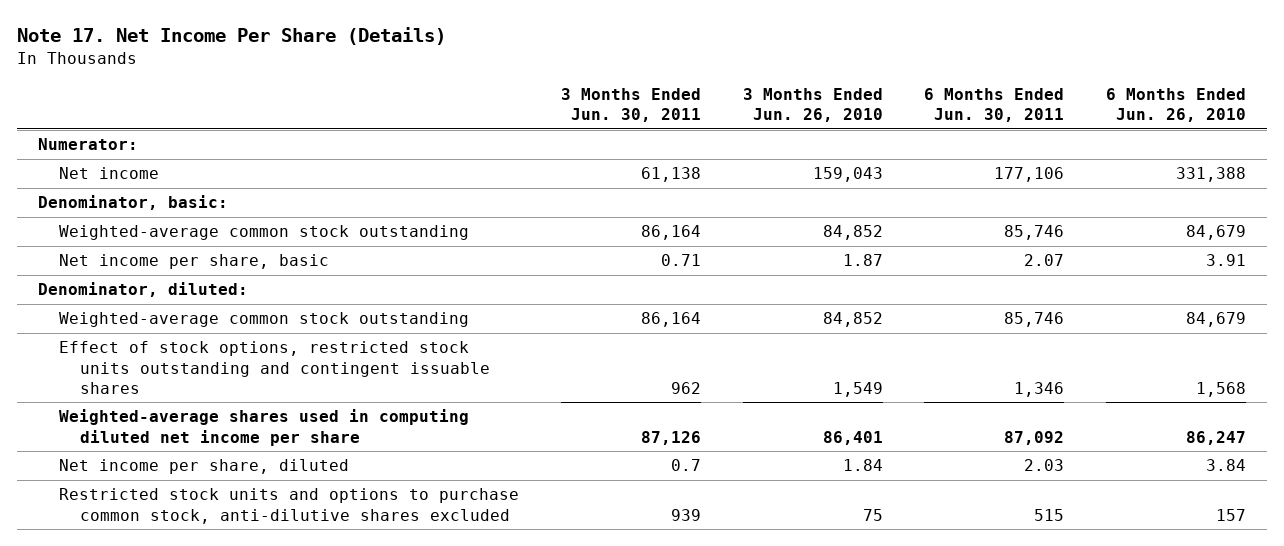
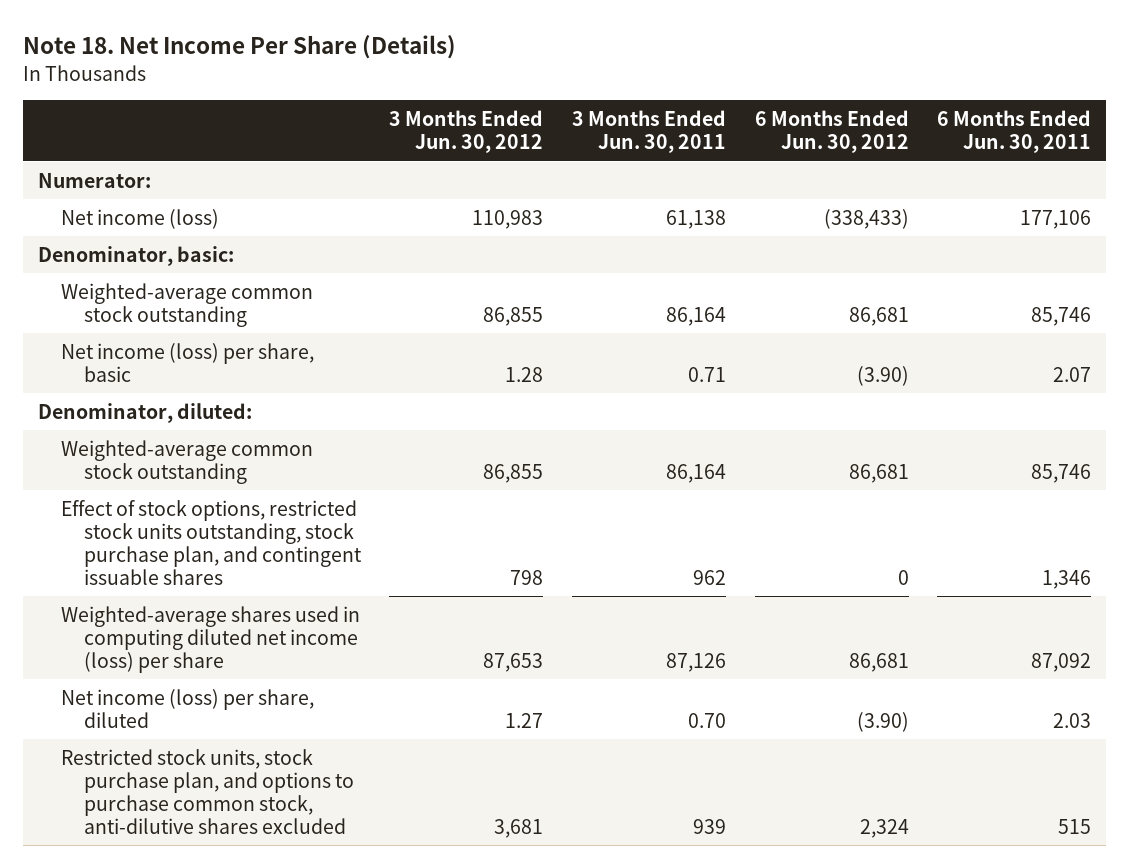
- Note 17. Net Income Per Share (Details)
+ Note 18. Net Income Per Share (Details)
- | 3 Months Ended Jun. 30, 2011 | 3 Months Ended Jun. 26, 2010 | 6 Months Ended Jun. 30, 2011 | 6 Months Ended Jun. 26, 2010
+ | 3 Months Ended Jun. 30, 2012 | 3 Months Ended Jun. 30, 2011 | 6 Months Ended Jun. 30, 2012 | 6 Months Ended Jun. 30, 2011
- Net income | 61,138 | 159,043 | 177,106 | 331,388
+ Net income (loss) | 110,983 | 61,138 | (338,433) | 177,106
- Net income per share, basic | 0.71 | 1.87 | 2.07 | 3.91
+ Net income (loss) per share, basic | 1.28 | 0.71 | (3.90) | 2.07
- Effect of stock options, restricted stock units outstanding and contingent issuable shares | 962 | 1,549 | 1,346 | 1,568
- Weighted-average shares used in computing diluted net income per share | 87,126 | 86,401 | 87,092 | 86,247
- Net income per share, diluted | 0.7 | 1.84 | 2.03 | 3.84
- Restricted stock units and options to purchase common stock, anti-dilutive shares excluded | 939 | 75 | 515 | 157
+ Effect of stock options, restricted stock units outstanding, stock purchase plan, and contingent issuable shares | 798 | 962 | 0 | 1,346
+ Weighted-average shares used in computing diluted net income (loss) per share | 87,653 | 87,126 | 86,681 | 87,092
+ Net income (loss) per share, diluted | 1.27 | 0.70 | (3.90) | 2.03
+ Restricted stock units, stock purchase plan, and options to purchase common stock, anti-dilutive shares excluded | 3,681 | 939 | 2,324 | 515

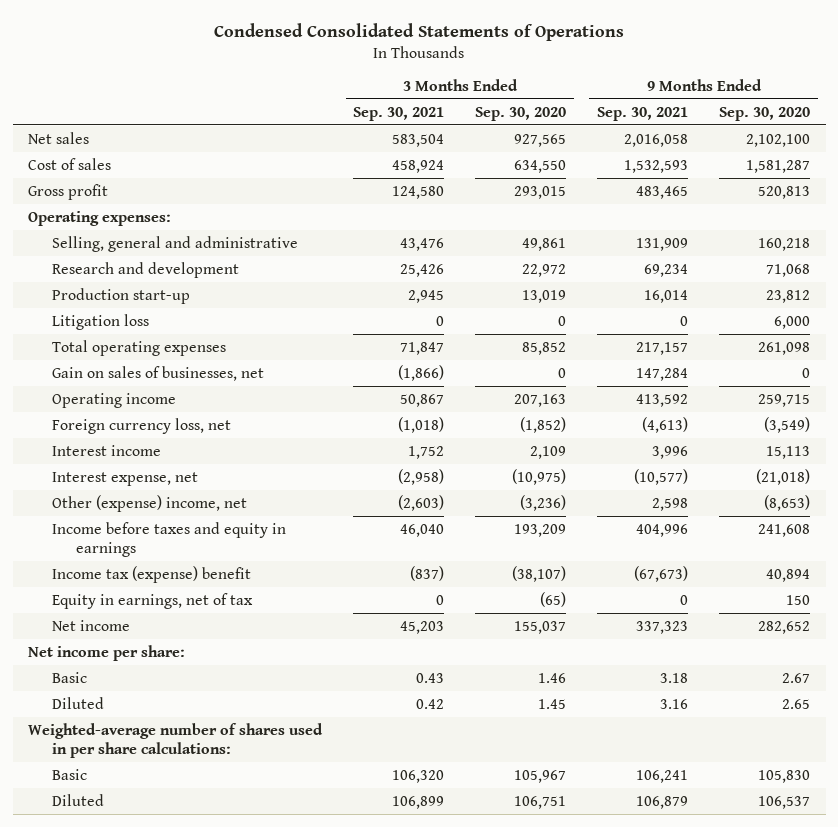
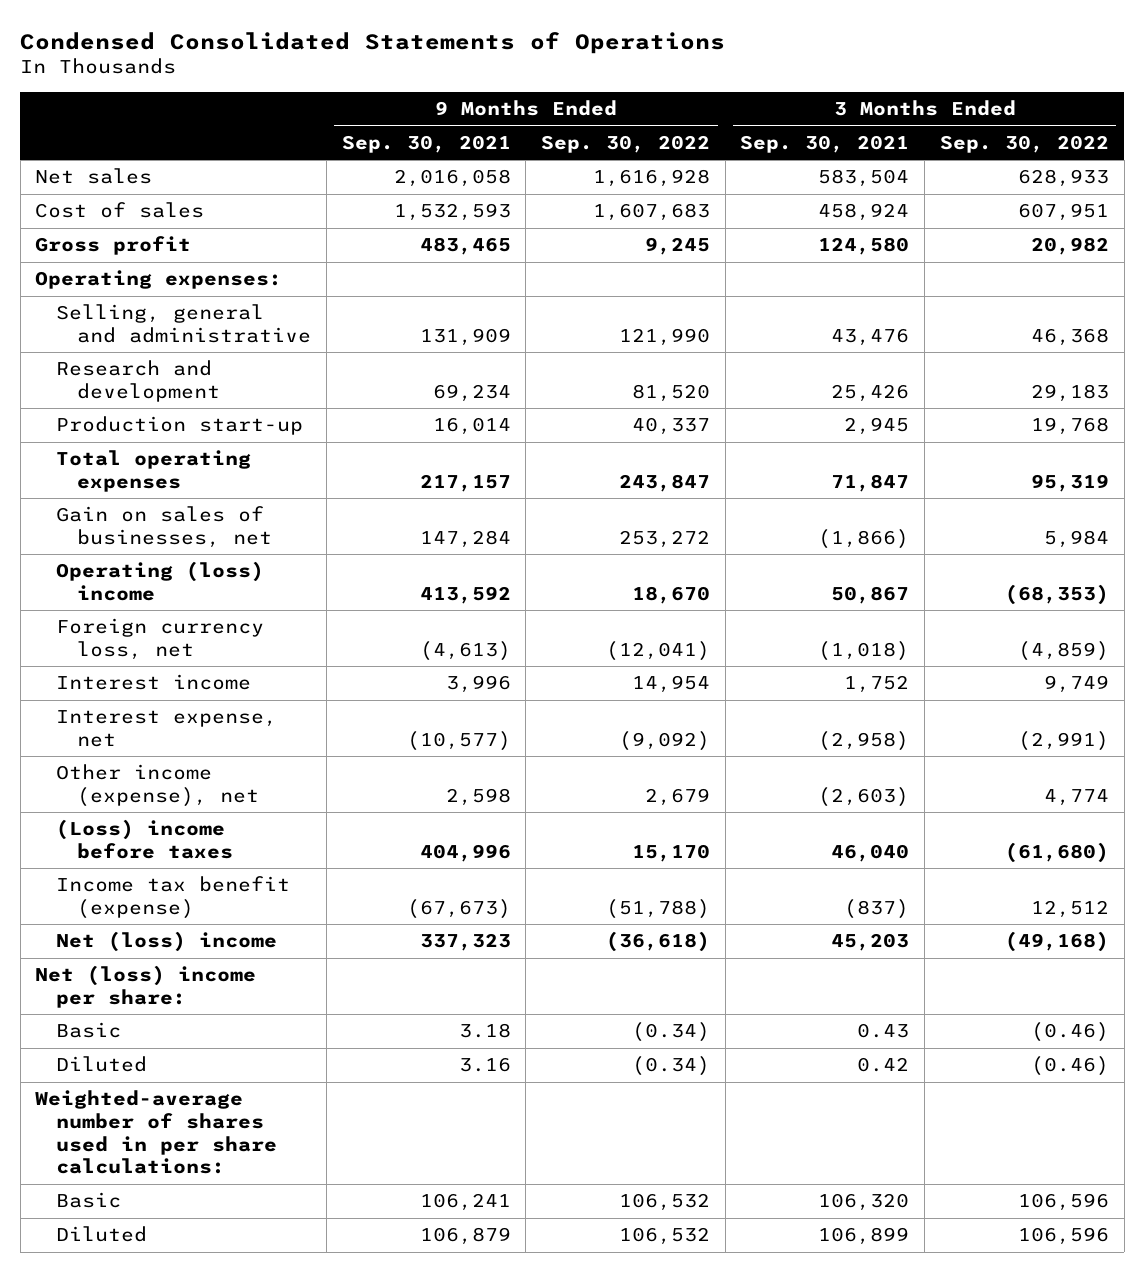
- | 3 Months Ended Sep. 30, 2021 | 3 Months Ended Sep. 30, 2020 | 9 Months Ended Sep. 30, 2021 | 9 Months Ended Sep. 30, 2020
+ | 9 Months Ended Sep. 30, 2021 | 9 Months Ended Sep. 30, 2022 | 3 Months Ended Sep. 30, 2021 | 3 Months Ended Sep. 30, 2022
- Litigation loss | 0 | 0 | 0 | 6,000
- Operating income | 50,867 | 207,163 | 413,592 | 259,715
+ Operating (loss) income | 413,592 | 18,670 | 50,867 | (68,353)
- Other (expense) income, net | (2,603) | (3,236) | 2,598 | (8,653)
- Income before taxes and equity in earnings | 46,040 | 193,209 | 404,996 | 241,608
- Income tax (expense) benefit | (837) | (38,107) | (67,673) | 40,894
- Equity in earnings, net of tax | 0 | (65) | 0 | 150
- Net income | 45,203 | 155,037 | 337,323 | 282,652
- Net income per share:
+ Other income (expense), net | 2,598 | 2,679 | (2,603) | 4,774
+ (Loss) income before taxes | 404,996 | 15,170 | 46,040 | (61,680)
+ Income tax benefit (expense) | (67,673) | (51,788) | (837) | 12,512
+ Net (loss) income | 337,323 | (36,618) | 45,203 | (49,168)
+ Net (loss) income per share:

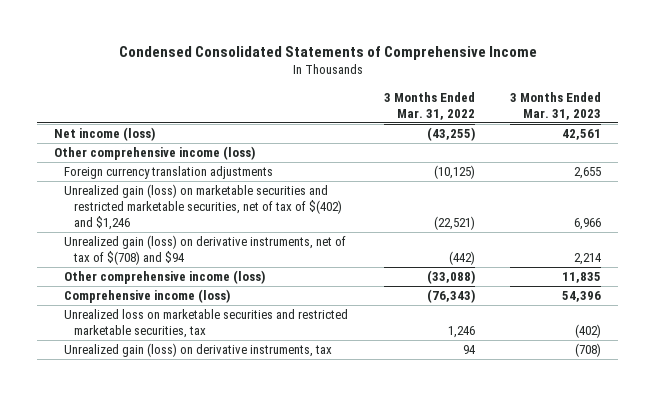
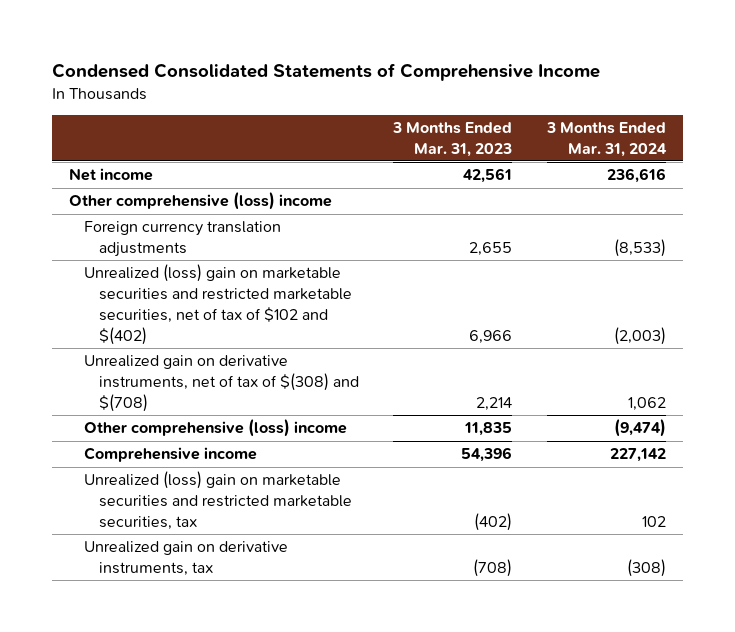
- | 3 Months Ended Mar. 31, 2022 | 3 Months Ended Mar. 31, 2023
+ | 3 Months Ended Mar. 31, 2023 | 3 Months Ended Mar. 31, 2024
- Net income (loss) | (43,255) | 42,561
- Other comprehensive income (loss)
+ Net income | 42,561 | 236,616
+ Other comprehensive (loss) income
- Unrealized gain (loss) on marketable securities and restricted marketable securities, net of tax of $(402) and $1,246 | (22,521) | 6,966
- Unrealized gain (loss) on derivative instruments, net of tax of $(708) and $94 | (442) | 2,214
- Other comprehensive income (loss) | (33,088) | 11,835
- Comprehensive income (loss) | (76,343) | 54,396
- Unrealized loss on marketable securities and restricted marketable securities, tax | 1,246 | (402)
- Unrealized gain (loss) on derivative instruments, tax | 94 | (708)
+ Unrealized (loss) gain on marketable securities and restricted marketable securities, net of tax of $102 and $(402) | 6,966 | (2,003)
+ Unrealized gain on derivative instruments, net of tax of $(308) and $(708) | 2,214 | 1,062
+ Other comprehensive (loss) income | 11,835 | (9,474)
+ Comprehensive income | 54,396 | 227,142
+ Unrealized (loss) gain on marketable securities and restricted marketable securities, tax | (402) | 102
+ Unrealized gain on derivative instruments, tax | (708) | (308)

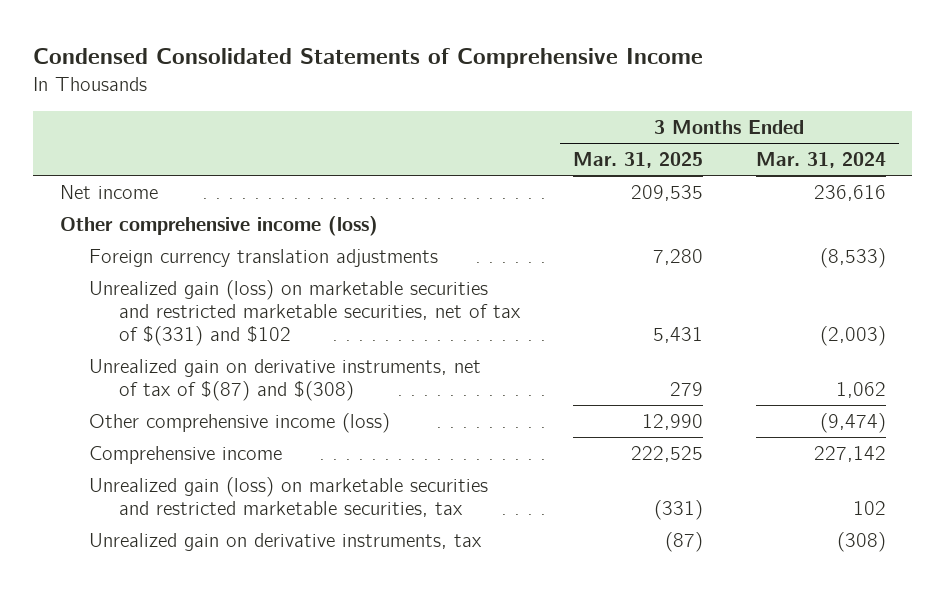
- | 3 Months Ended Mar. 31, 2023 | 3 Months Ended Mar. 31, 2024
+ | 3 Months Ended Mar. 31, 2025 | 3 Months Ended Mar. 31, 2024
- Other comprehensive (loss) income
+ Other comprehensive income (loss)
- Unrealized (loss) gain on marketable securities and restricted marketable securities, net of tax of $102 and $(402) | 6,966 | (2,003)
- Unrealized gain on derivative instruments, net of tax of $(308) and $(708) | 2,214 | 1,062
- Other comprehensive (loss) income | 11,835 | (9,474)
+ Unrealized gain (loss) on marketable securities and restricted marketable securities, net of tax of $(331) and $102 | 5,431 | (2,003)
+ Unrealized gain on derivative instruments, net of tax of $(87) and $(308) | 279 | 1,062
+ Other comprehensive income (loss) | 12,990 | (9,474)
- Unrealized (loss) gain on marketable securities and restricted marketable securities, tax | (402) | 102
+ Unrealized gain (loss) on marketable securities and restricted marketable securities, tax | (331) | 102

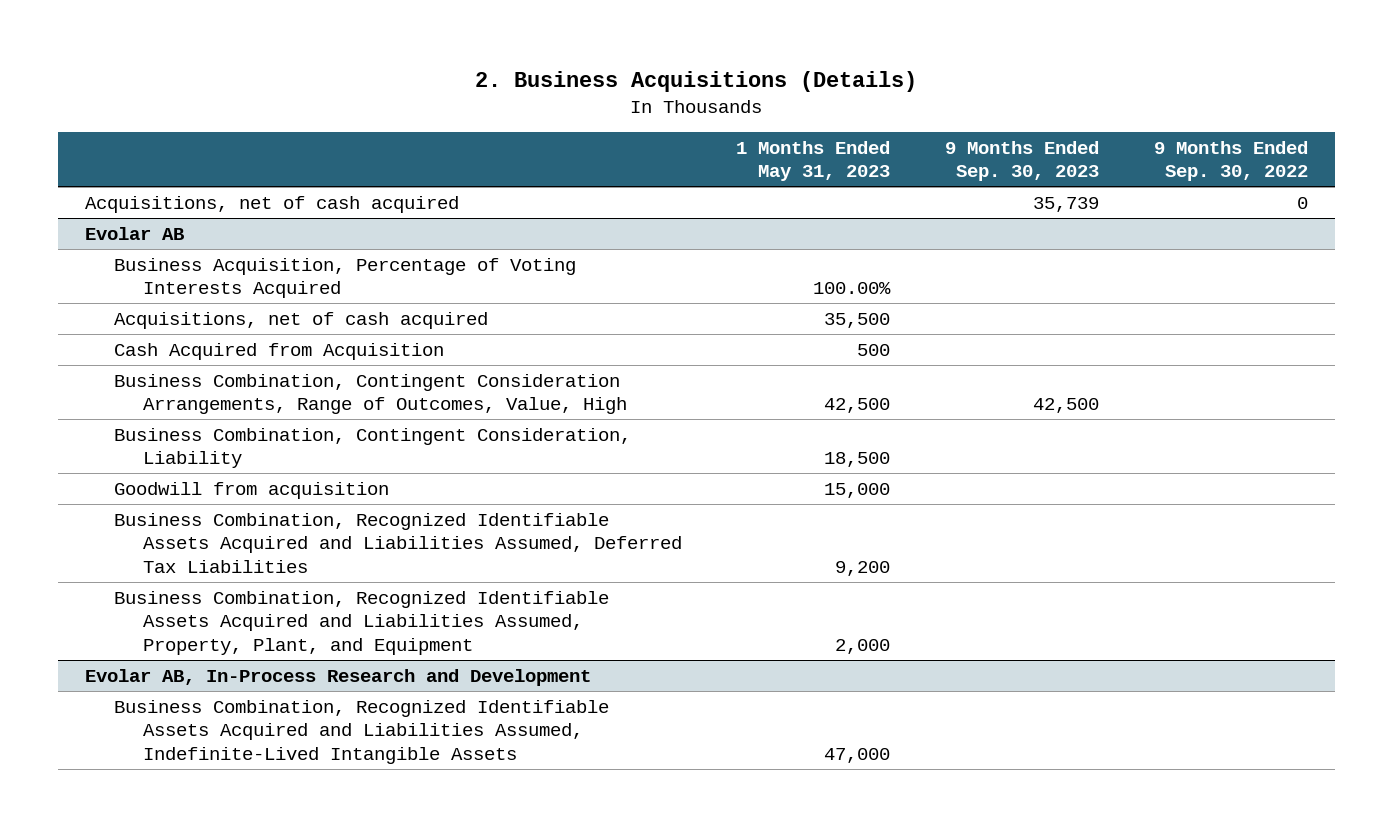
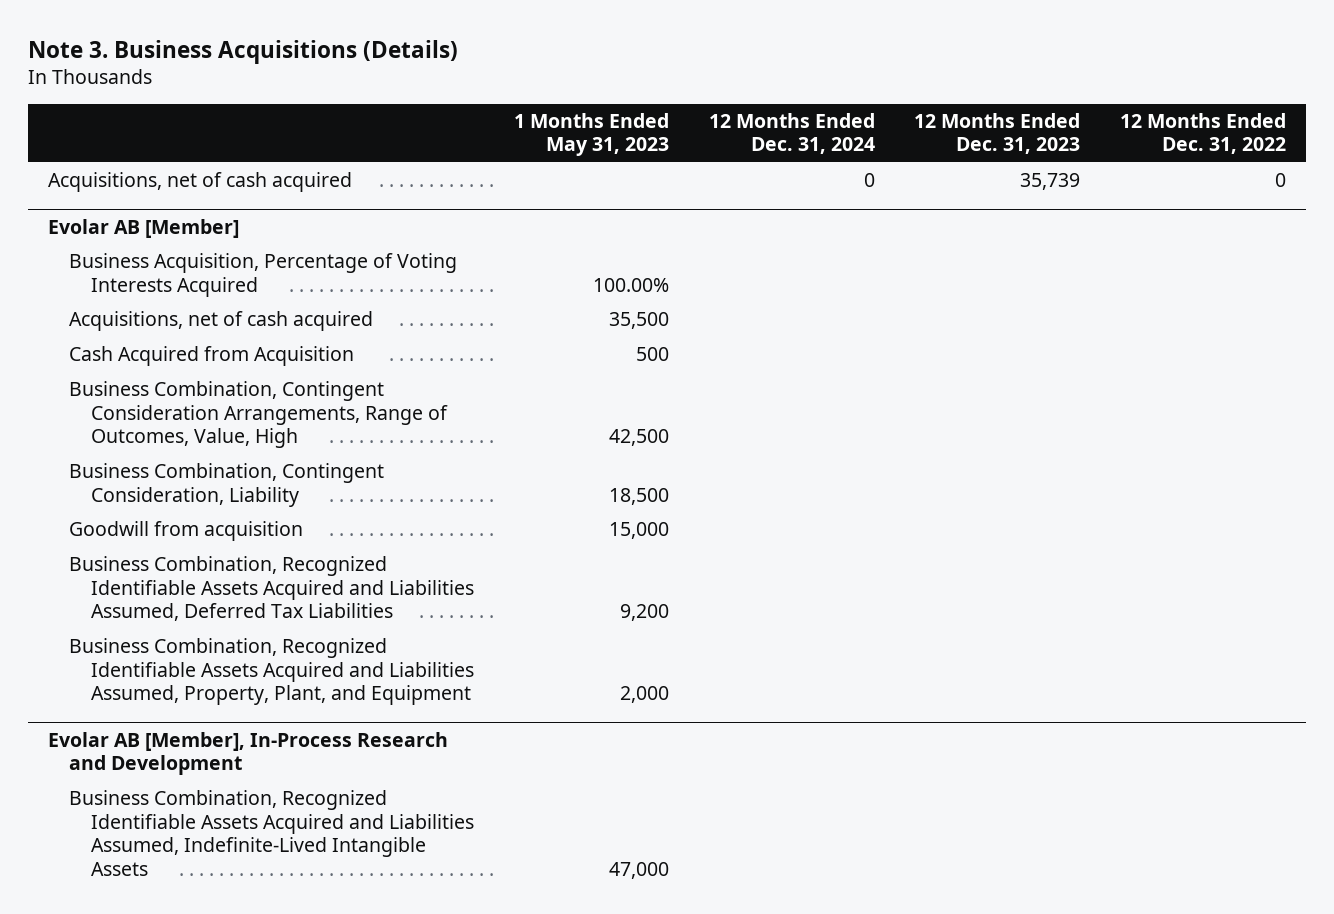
- 2. Business Acquisitions (Details)
+ Note 3. Business Acquisitions (Details)
- | 1 Months Ended May 31, 2023 | 9 Months Ended Sep. 30, 2023 | 9 Months Ended Sep. 30, 2022
+ | 1 Months Ended May 31, 2023 | 12 Months Ended Dec. 31, 2024 | 12 Months Ended Dec. 31, 2023 | 12 Months Ended Dec. 31, 2022
- Evolar AB
+ Evolar AB [Member]
- Evolar AB, In-Process Research and Development
+ Evolar AB [Member], In-Process Research and Development

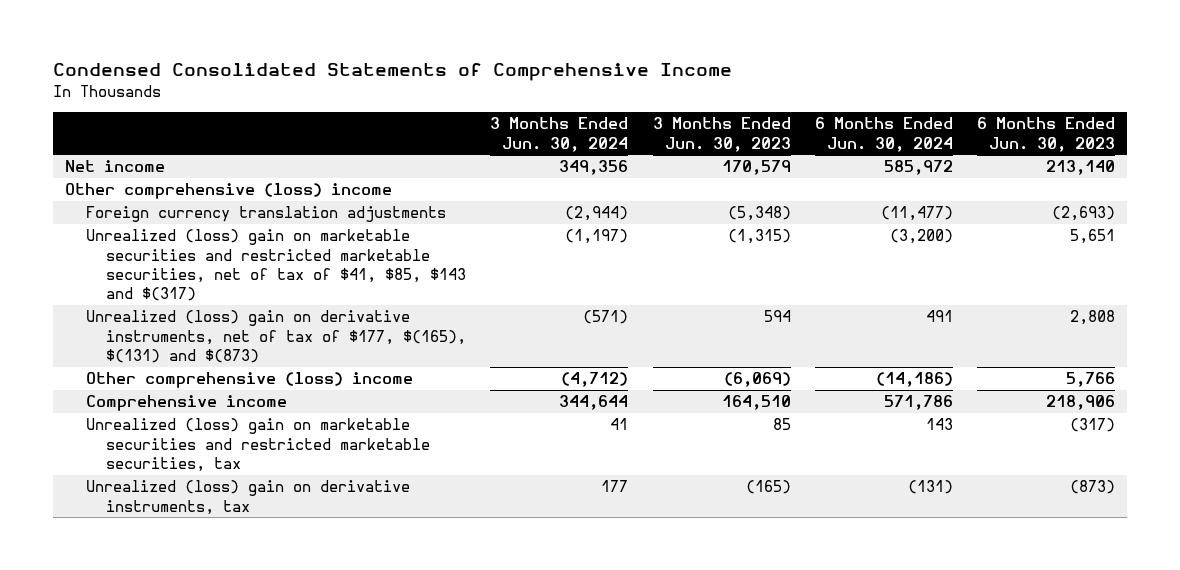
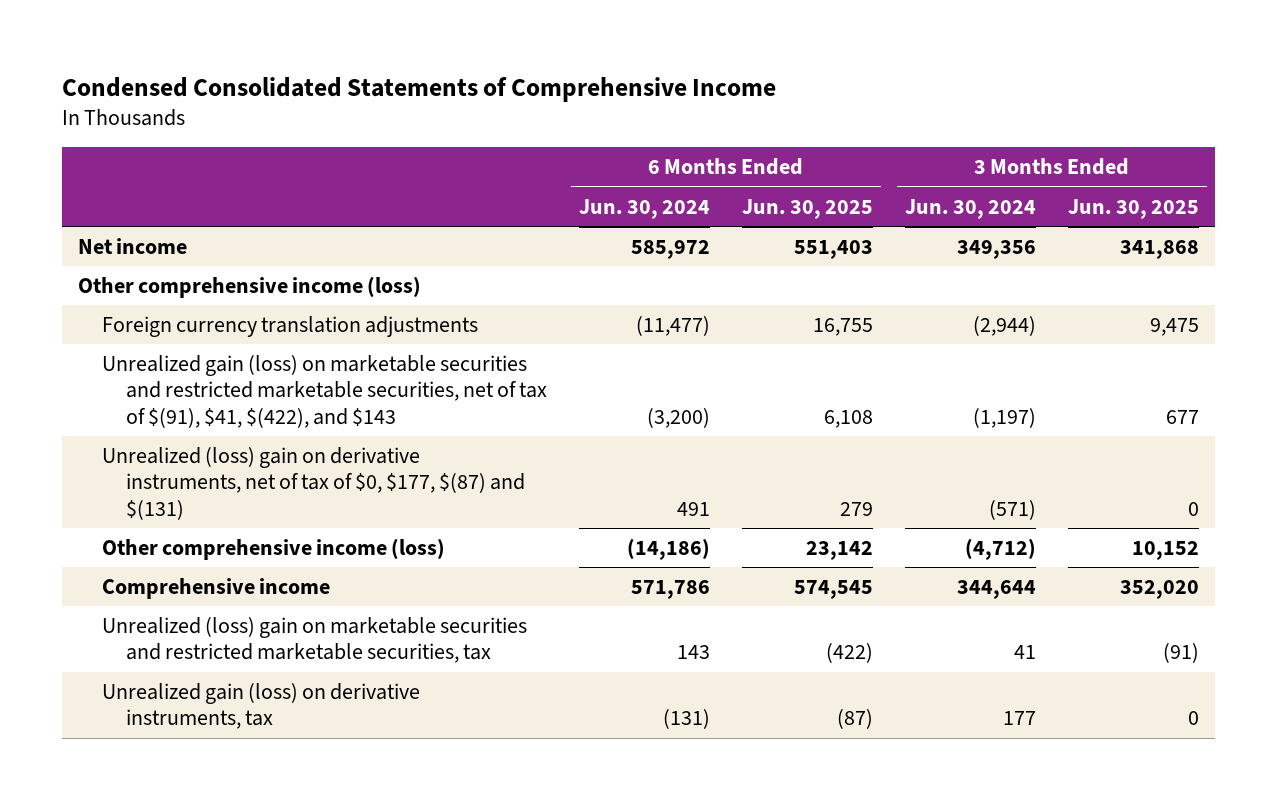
- | 3 Months Ended Jun. 30, 2024 | 3 Months Ended Jun. 30, 2023 | 6 Months Ended Jun. 30, 2024 | 6 Months Ended Jun. 30, 2023
+ | 6 Months Ended Jun. 30, 2024 | 6 Months Ended Jun. 30, 2025 | 3 Months Ended Jun. 30, 2024 | 3 Months Ended Jun. 30, 2025
- Other comprehensive (loss) income
+ Other comprehensive income (loss)
- Unrealized (loss) gain on marketable securities and restricted marketable securities, net of tax of $41, $85, $143 and $(317) | (1,197) | (1,315) | (3,200) | 5,651
- Unrealized (loss) gain on derivative instruments, net of tax of $177, $(165), $(131) and $(873) | (571) | 594 | 491 | 2,808
- Other comprehensive (loss) income | (4,712) | (6,069) | (14,186) | 5,766
+ Unrealized gain (loss) on marketable securities and restricted marketable securities, net of tax of $(91), $41, $(422), and $143 | (3,200) | 6,108 | (1,197) | 677
+ Unrealized (loss) gain on derivative instruments, net of tax of $0, $177, $(87) and $(131) | 491 | 279 | (571) | 0
+ Other comprehensive income (loss) | (14,186) | 23,142 | (4,712) | 10,152
- Unrealized (loss) gain on derivative instruments, tax | 177 | (165) | (131) | (873)
+ Unrealized gain (loss) on derivative instruments, tax | (131) | (87) | 177 | 0

